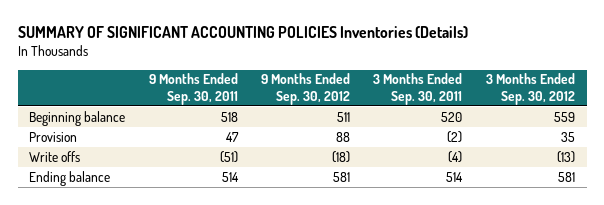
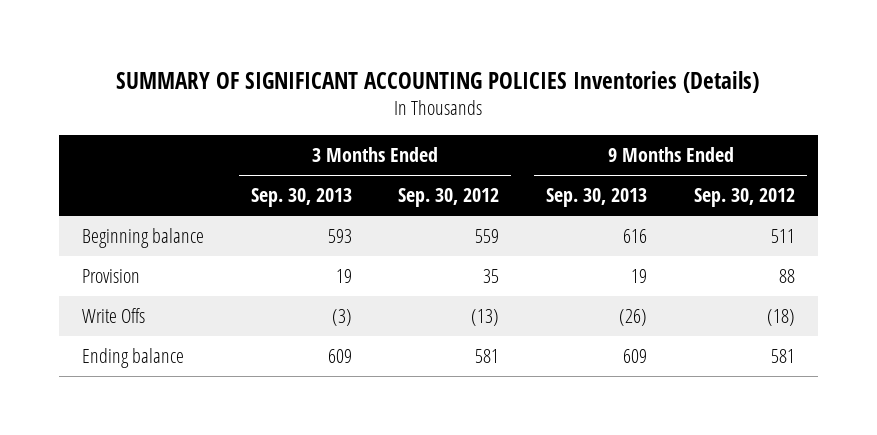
- | 9 Months Ended Sep. 30, 2011 | 9 Months Ended Sep. 30, 2012 | 3 Months Ended Sep. 30, 2011 | 3 Months Ended Sep. 30, 2012
+ | 3 Months Ended Sep. 30, 2013 | 3 Months Ended Sep. 30, 2012 | 9 Months Ended Sep. 30, 2013 | 9 Months Ended Sep. 30, 2012
- Write offs | (51) | (18) | (4) | (13)
+ Write Offs | (3) | (13) | (26) | (18)

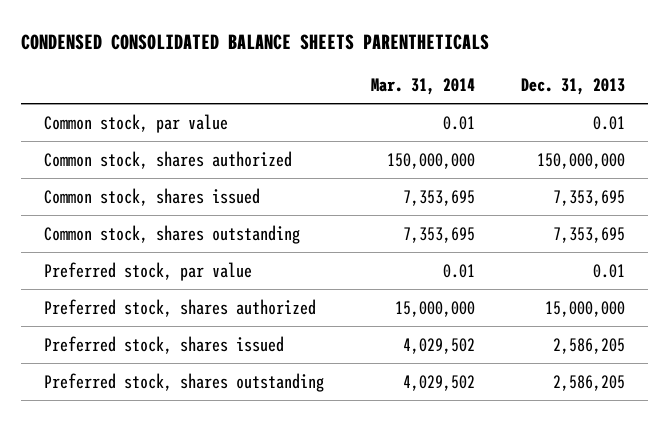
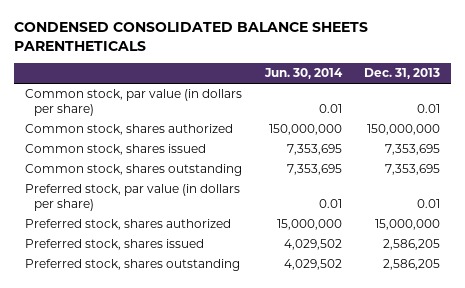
- | Mar. 31, 2014 | Dec. 31, 2013
+ | Jun. 30, 2014 | Dec. 31, 2013
- Common stock, par value | 0.01 | 0.01
+ Common stock, par value (in dollars per share) | 0.01 | 0.01
- Preferred stock, par value | 0.01 | 0.01
+ Preferred stock, par value (in dollars per share) | 0.01 | 0.01

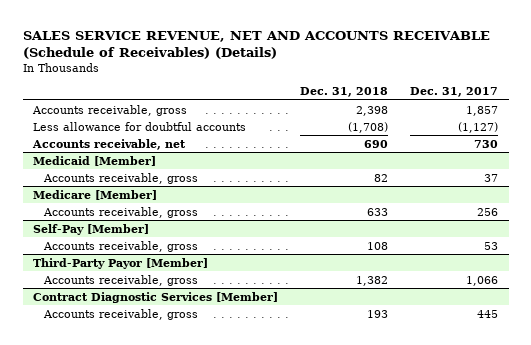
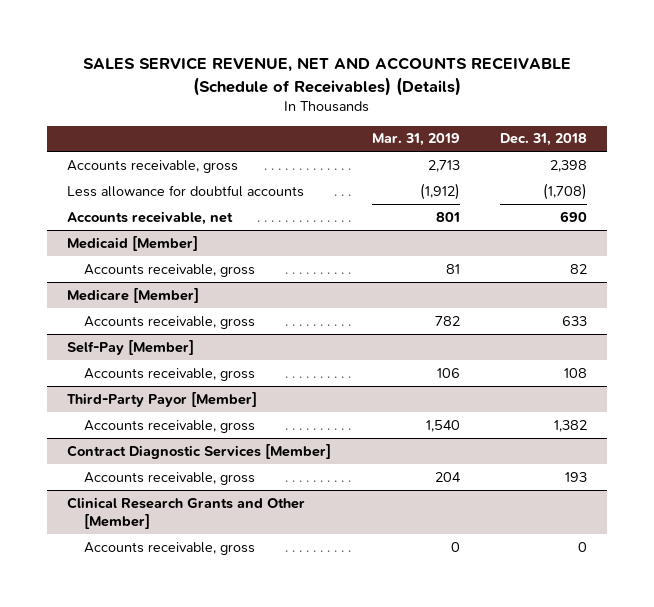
- | Dec. 31, 2018 | Dec. 31, 2017
+ | Mar. 31, 2019 | Dec. 31, 2018
+ Clinical Research Grants and Other [Member]
+ Accounts receivable, gross | 0 | 0

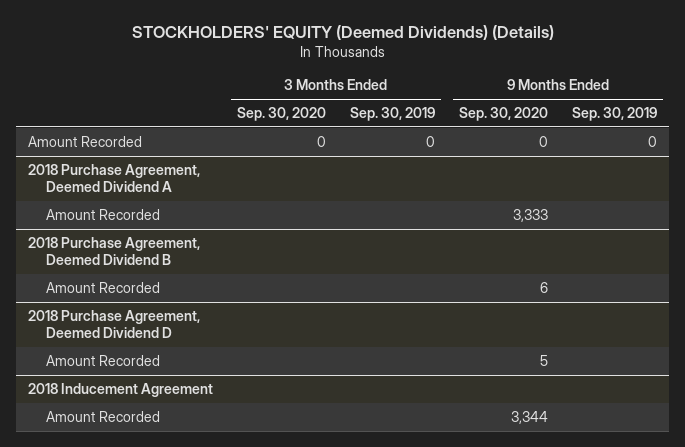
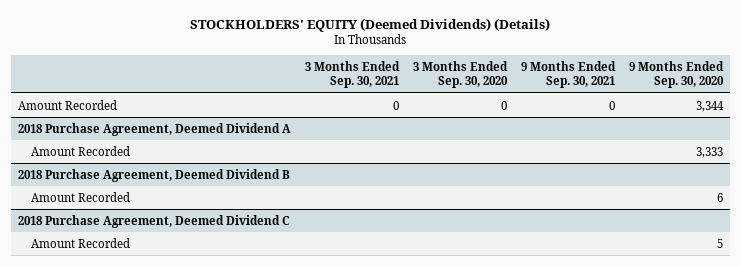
- | 3 Months Ended Sep. 30, 2020 | 3 Months Ended Sep. 30, 2019 | 9 Months Ended Sep. 30, 2020 | 9 Months Ended Sep. 30, 2019
+ | 3 Months Ended Sep. 30, 2021 | 3 Months Ended Sep. 30, 2020 | 9 Months Ended Sep. 30, 2021 | 9 Months Ended Sep. 30, 2020
- Amount Recorded | 0 | 0 | 0 | 0
+ Amount Recorded | 0 | 0 | 0 | 3,344
- 2018 Purchase Agreement, Deemed Dividend D
+ 2018 Purchase Agreement, Deemed Dividend C
- 2018 Inducement Agreement
- Amount Recorded | | | 3,344 |

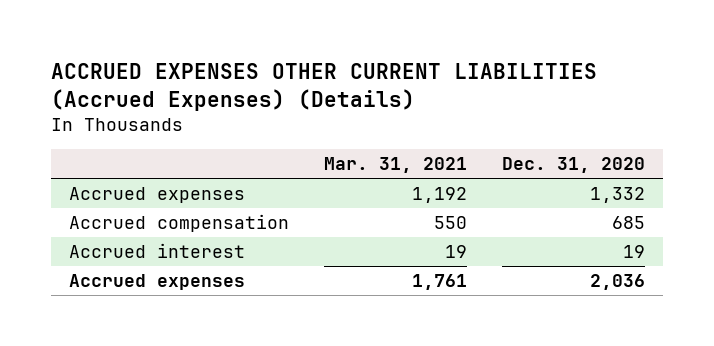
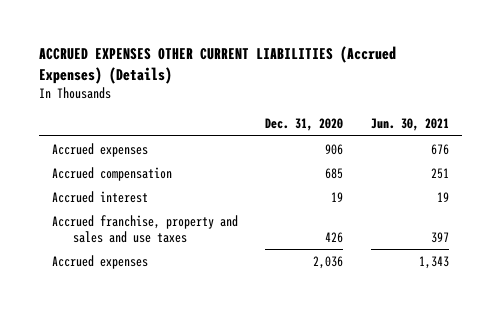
- | Mar. 31, 2021 | Dec. 31, 2020
+ | Dec. 31, 2020 | Jun. 30, 2021
- Accrued expenses | 1,192 | 1,332
+ Accrued expenses | 906 | 676
+ Accrued franchise, property and sales and use taxes | 426 | 397

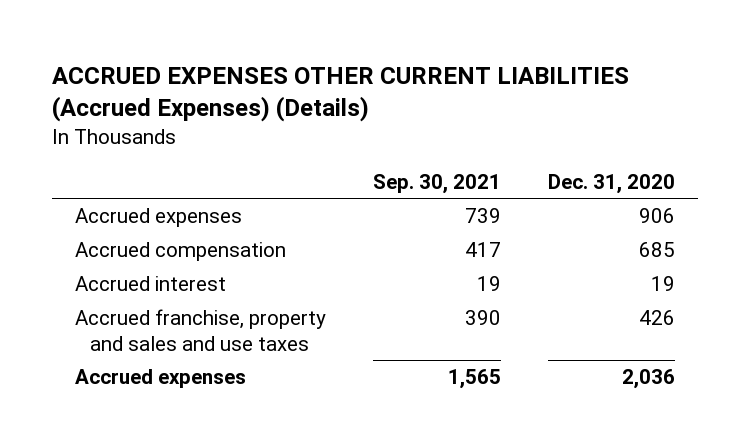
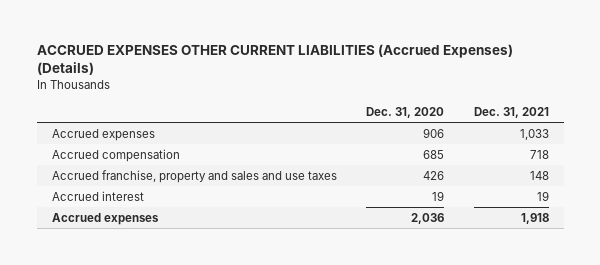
- | Sep. 30, 2021 | Dec. 31, 2020
+ | Dec. 31, 2020 | Dec. 31, 2021
moved down: Accrued interest | 19 | 19

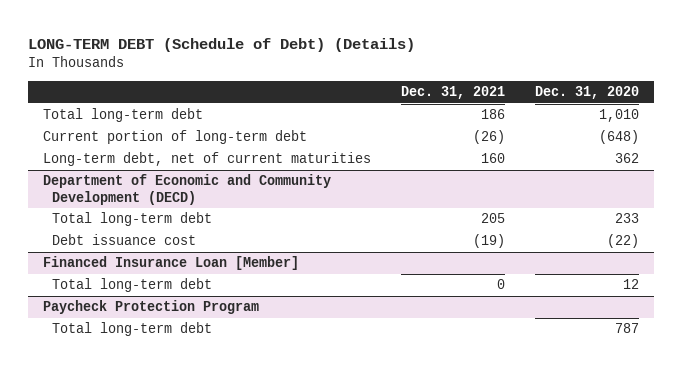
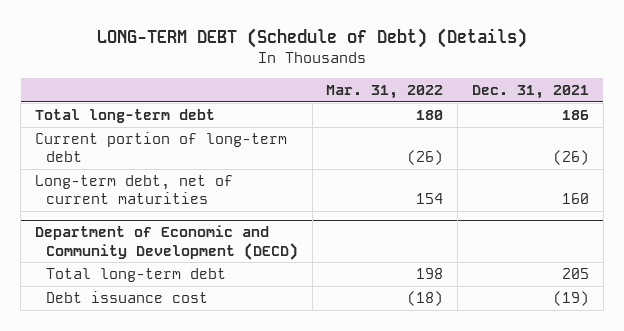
- | Dec. 31, 2021 | Dec. 31, 2020
+ | Mar. 31, 2022 | Dec. 31, 2021
- Financed Insurance Loan [Member]
- Total long-term debt | 0 | 12
- Paycheck Protection Program
- Total long-term debt | | 787

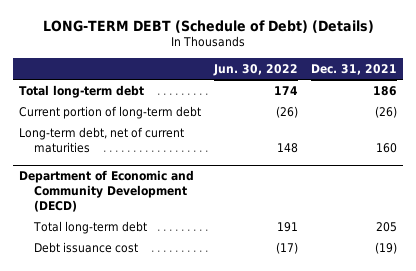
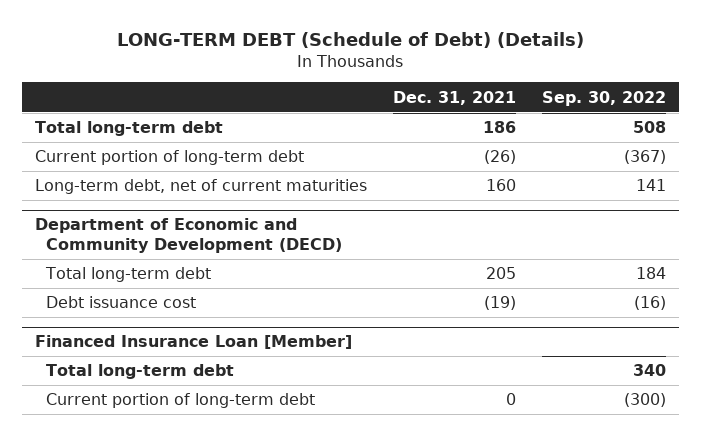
- | Jun. 30, 2022 | Dec. 31, 2021
+ | Dec. 31, 2021 | Sep. 30, 2022
+ Financed Insurance Loan [Member]
+ Total long-term debt | | 340
+ Current portion of long-term debt | 0 | (300)

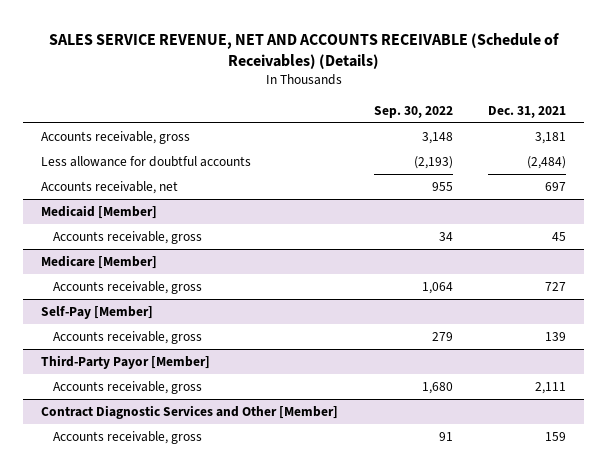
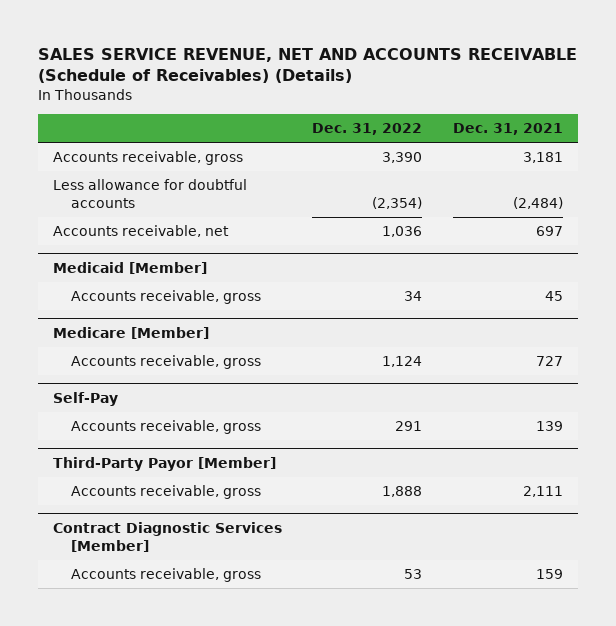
- | Sep. 30, 2022 | Dec. 31, 2021
+ | Dec. 31, 2022 | Dec. 31, 2021
- Self-Pay [Member]
+ Self-Pay
- Contract Diagnostic Services and Other [Member]
+ Contract Diagnostic Services [Member]

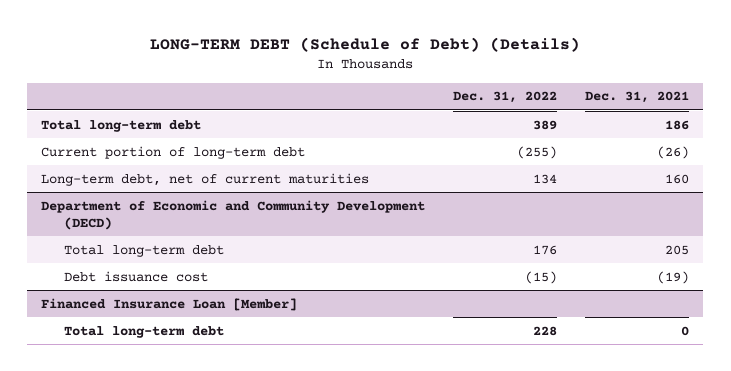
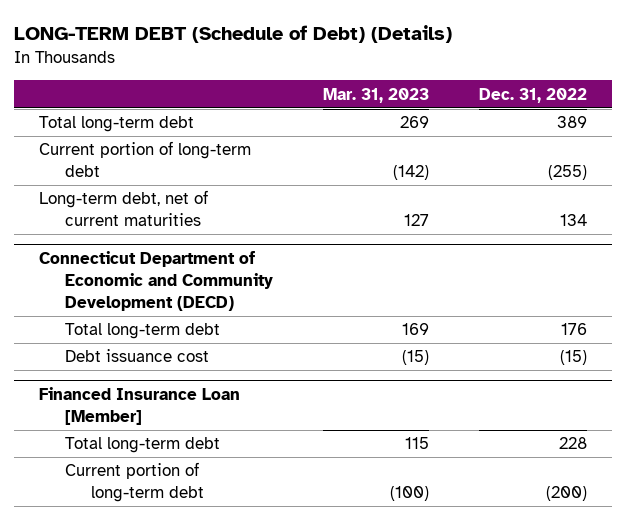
- | Dec. 31, 2022 | Dec. 31, 2021
+ | Mar. 31, 2023 | Dec. 31, 2022
- Department of Economic and Community Development (DECD)
+ Connecticut Department of Economic and Community Development (DECD)
@ Financed Insurance Loan [Member]
+ Current portion of long-term debt | (100) | (200)

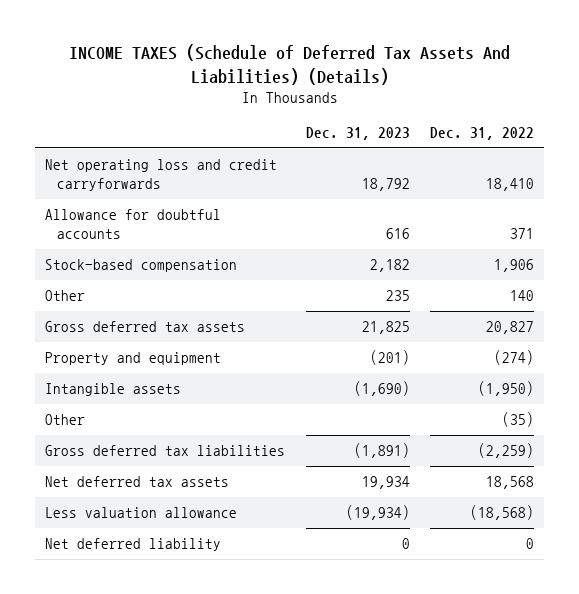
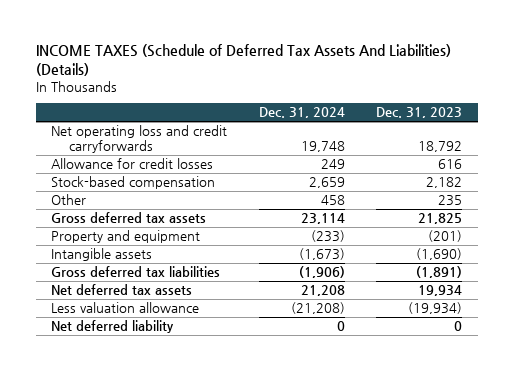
- | Dec. 31, 2023 | Dec. 31, 2022
+ | Dec. 31, 2024 | Dec. 31, 2023
- Allowance for doubtful accounts | 616 | 371
+ Allowance for credit losses | 249 | 616
- Other | | (35)

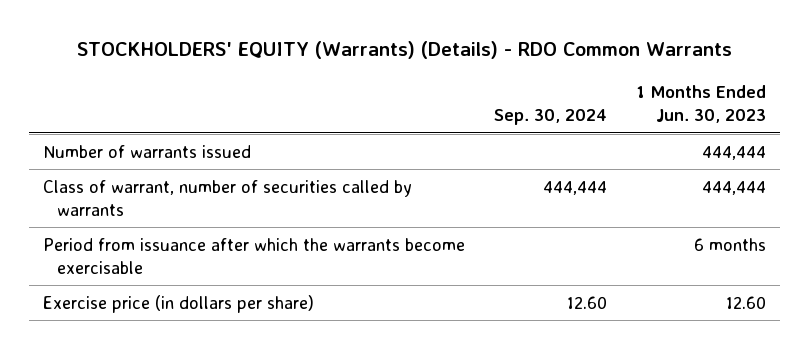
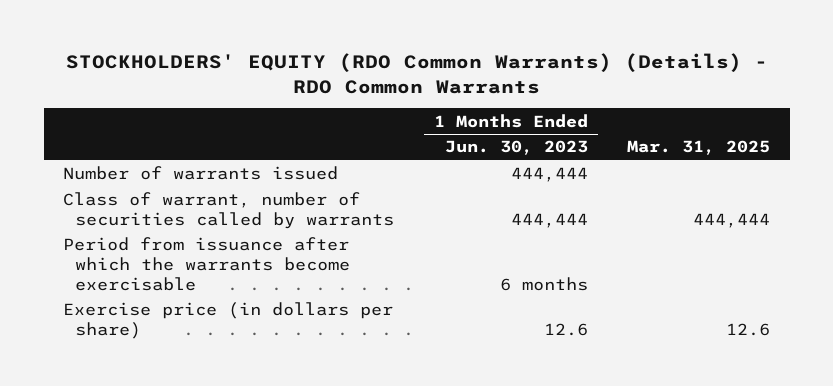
- STOCKHOLDERS' EQUITY (Warrants) (Details) - RDO Common Warrants
+ STOCKHOLDERS' EQUITY (RDO Common Warrants) (Details) - RDO Common Warrants
- | Sep. 30, 2024 | 1 Months Ended Jun. 30, 2023
+ | 1 Months Ended Jun. 30, 2023 | Mar. 31, 2025
- Exercise price (in dollars per share) | 12.60 | 12.60
+ Exercise price (in dollars per share) | 12.6 | 12.6

